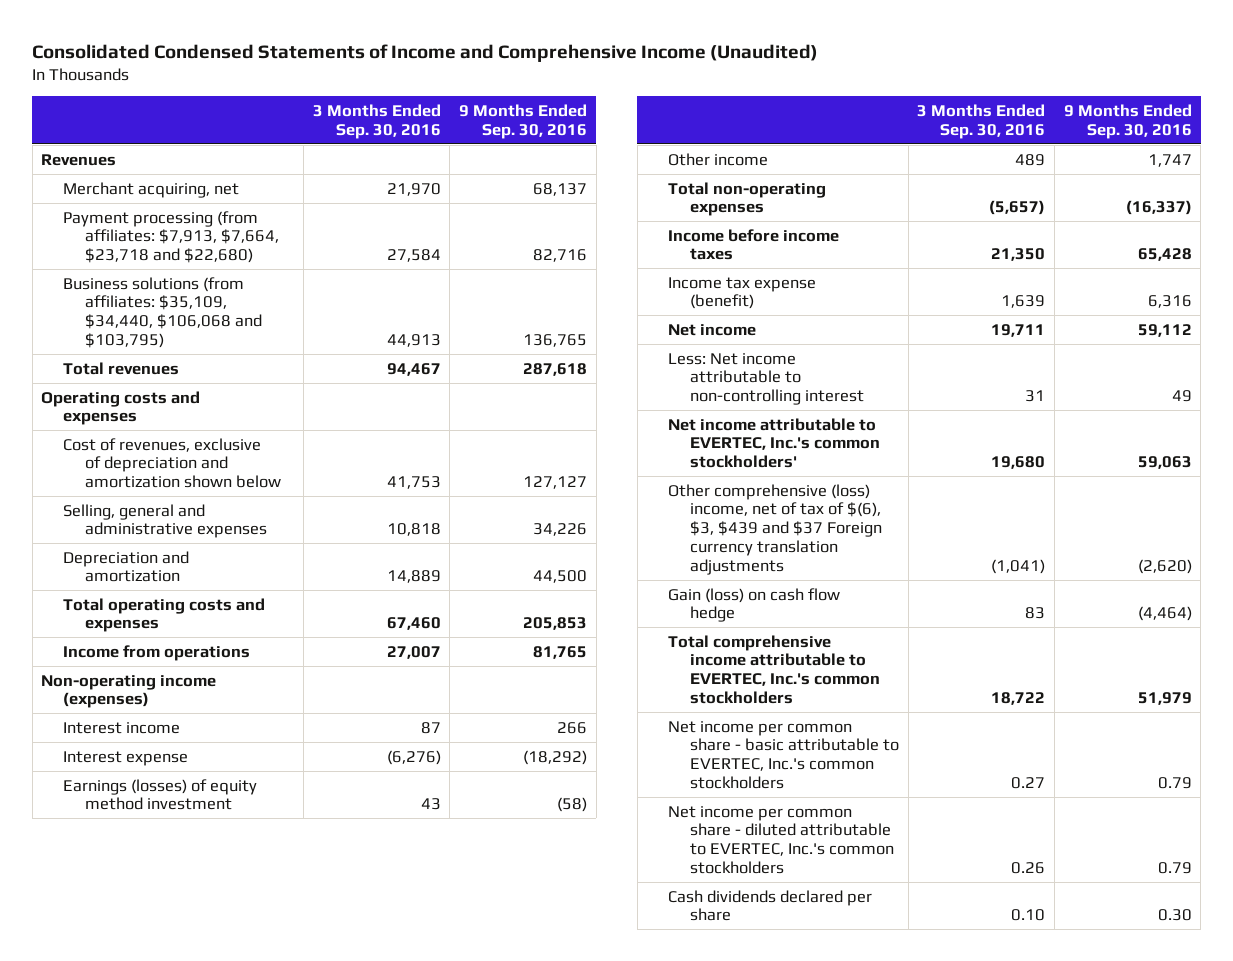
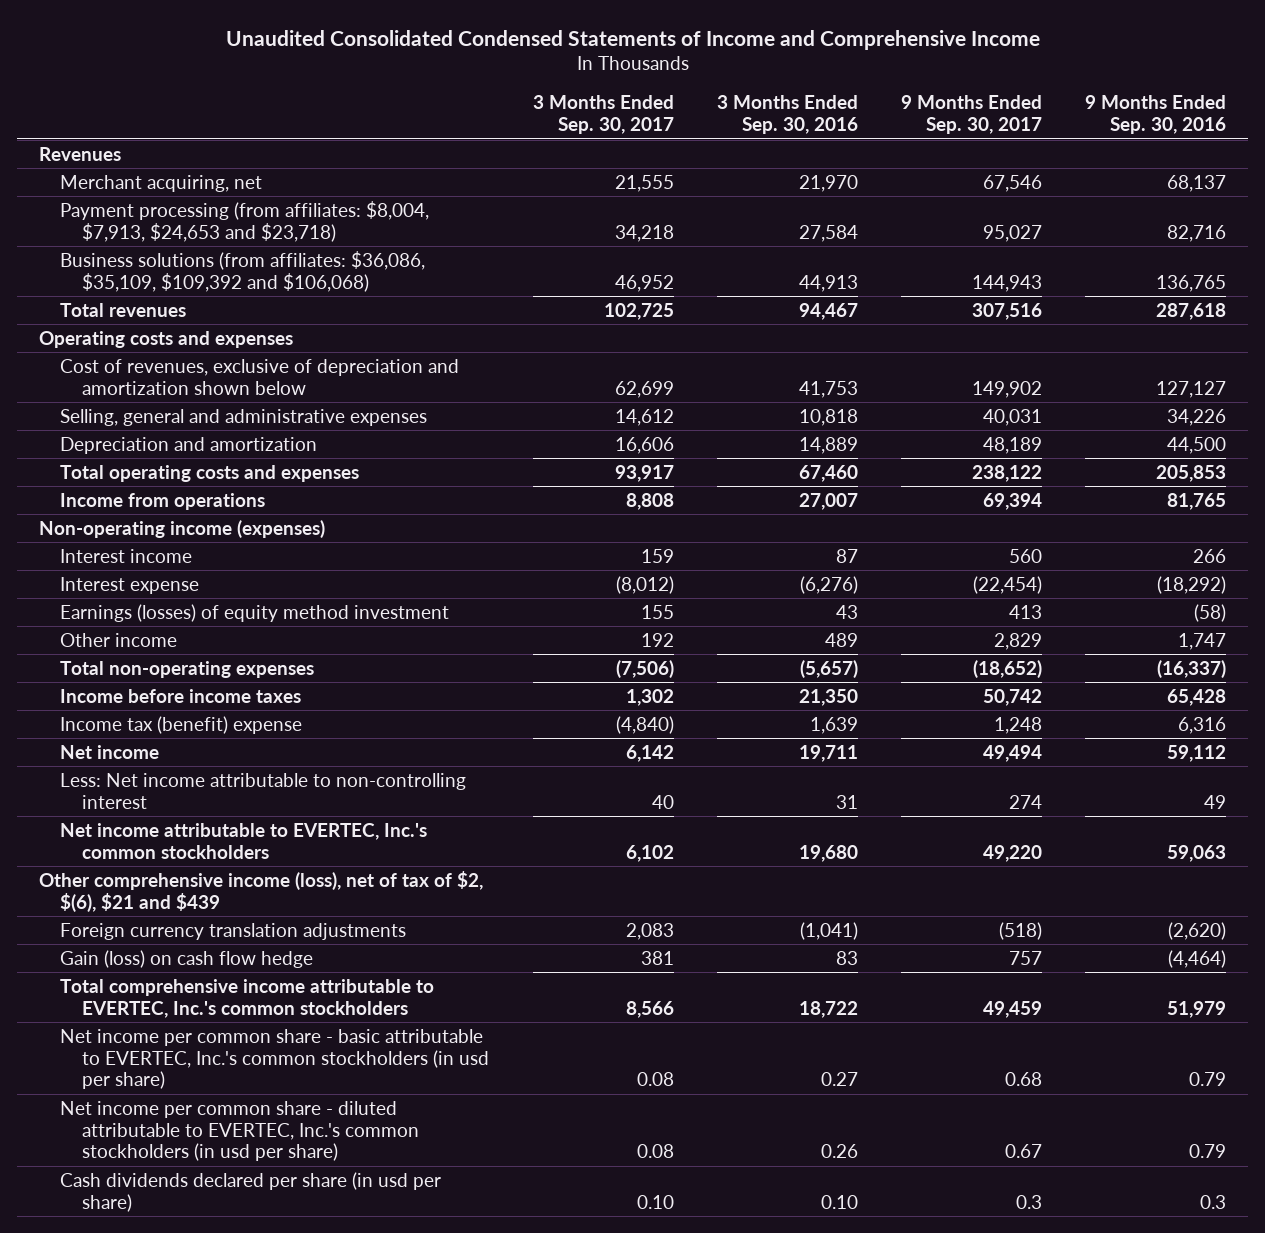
- Consolidated Condensed Statements of Income and Comprehensive Income (Unaudited)
+ Unaudited Consolidated Condensed Statements of Income and Comprehensive Income
- | 3 Months Ended Sep. 30, 2016 | 9 Months Ended Sep. 30, 2016
+ | 3 Months Ended Sep. 30, 2017 | 3 Months Ended Sep. 30, 2016 | 9 Months Ended Sep. 30, 2017 | 9 Months Ended Sep. 30, 2016
- Payment processing (from affiliates: $7,913, $7,664, $23,718 and $22,680) | 27,584 | 82,716
- Business solutions (from affiliates: $35,109, $34,440, $106,068 and $103,795) | 44,913 | 136,765
+ Payment processing (from affiliates: $8,004, $7,913, $24,653 and $23,718) | 34,218 | 27,584 | 95,027 | 82,716
+ Business solutions (from affiliates: $36,086, $35,109, $109,392 and $106,068) | 46,952 | 44,913 | 144,943 | 136,765
- Income tax expense (benefit) | 1,639 | 6,316
+ Income tax (benefit) expense | (4,840) | 1,639 | 1,248 | 6,316
- Net income attributable to EVERTEC, Inc.'s common stockholders' | 19,680 | 59,063
- Other comprehensive (loss) income, net of tax of $(6), $3, $439 and $37 Foreign currency translation adjustments | (1,041) | (2,620)
+ Net income attributable to EVERTEC, Inc.'s common stockholders | 6,102 | 19,680 | 49,220 | 59,063
+ Other comprehensive income (loss), net of tax of $2, $(6), $21 and $439
+ Foreign currency translation adjustments | 2,083 | (1,041) | (518) | (2,620)
- Net income per common share - basic attributable to EVERTEC, Inc.'s common stockholders | 0.27 | 0.79
- Net income per common share - diluted attributable to EVERTEC, Inc.'s common stockholders | 0.26 | 0.79
- Cash dividends declared per share | 0.10 | 0.30
+ Net income per common share - basic attributable to EVERTEC, Inc.'s common stockholders (in usd per share) | 0.08 | 0.27 | 0.68 | 0.79
+ Net income per common share - diluted attributable to EVERTEC, Inc.'s common stockholders (in usd per share) | 0.08 | 0.26 | 0.67 | 0.79
+ Cash dividends declared per share (in usd per share) | 0.10 | 0.10 | 0.3 | 0.3

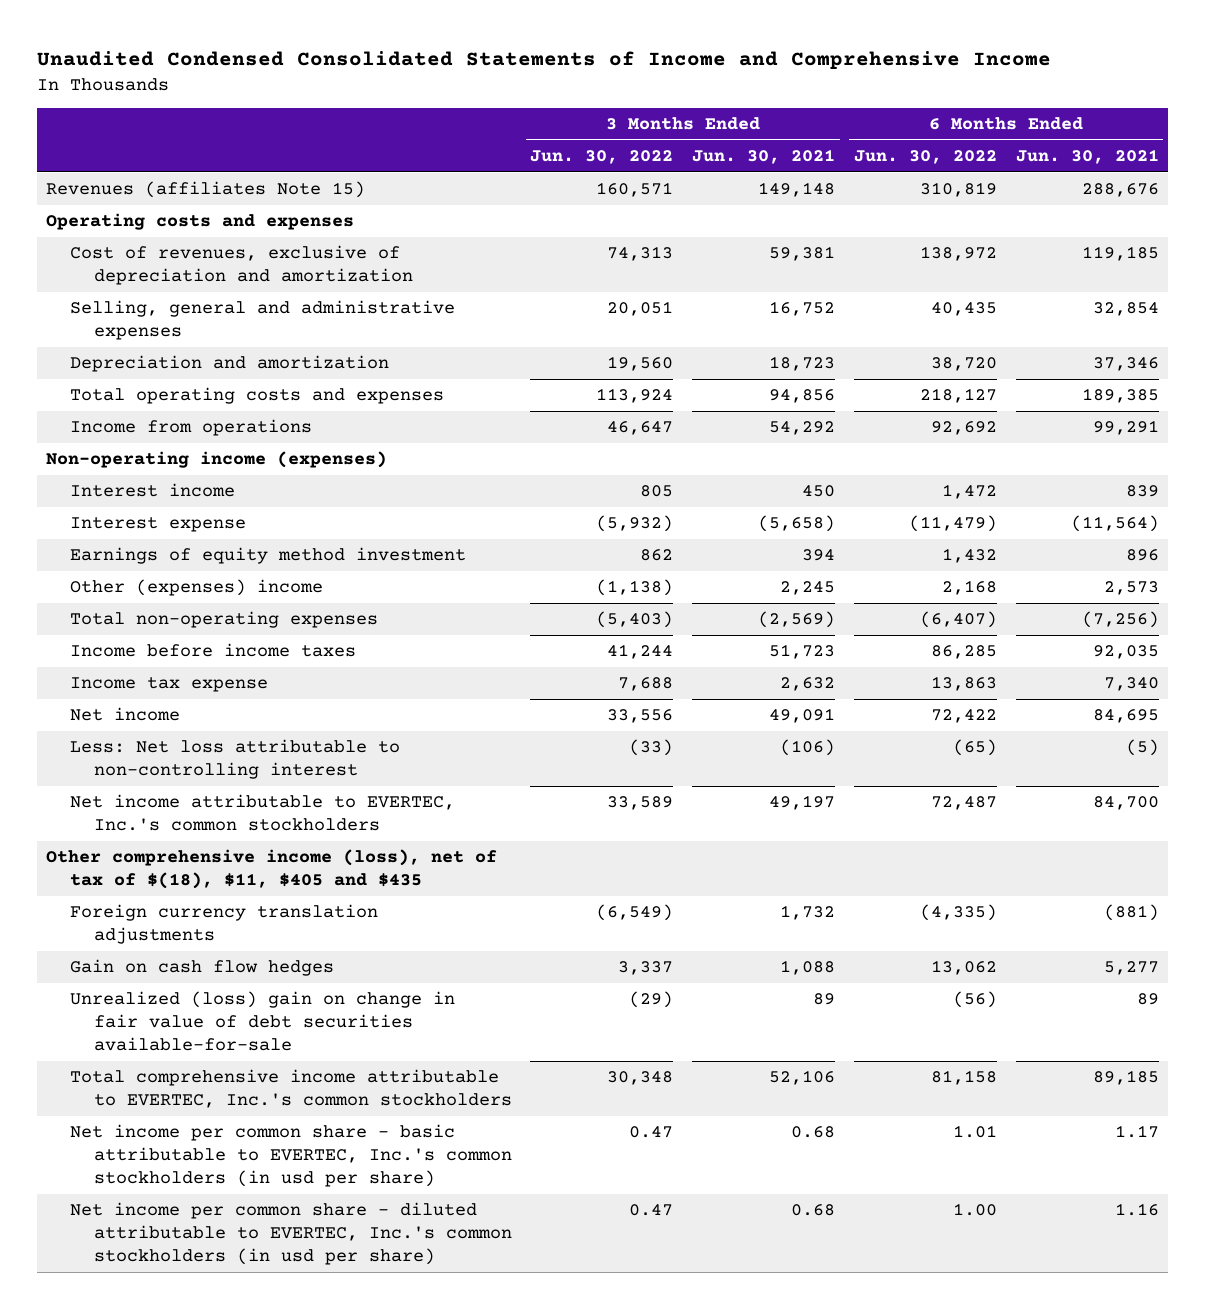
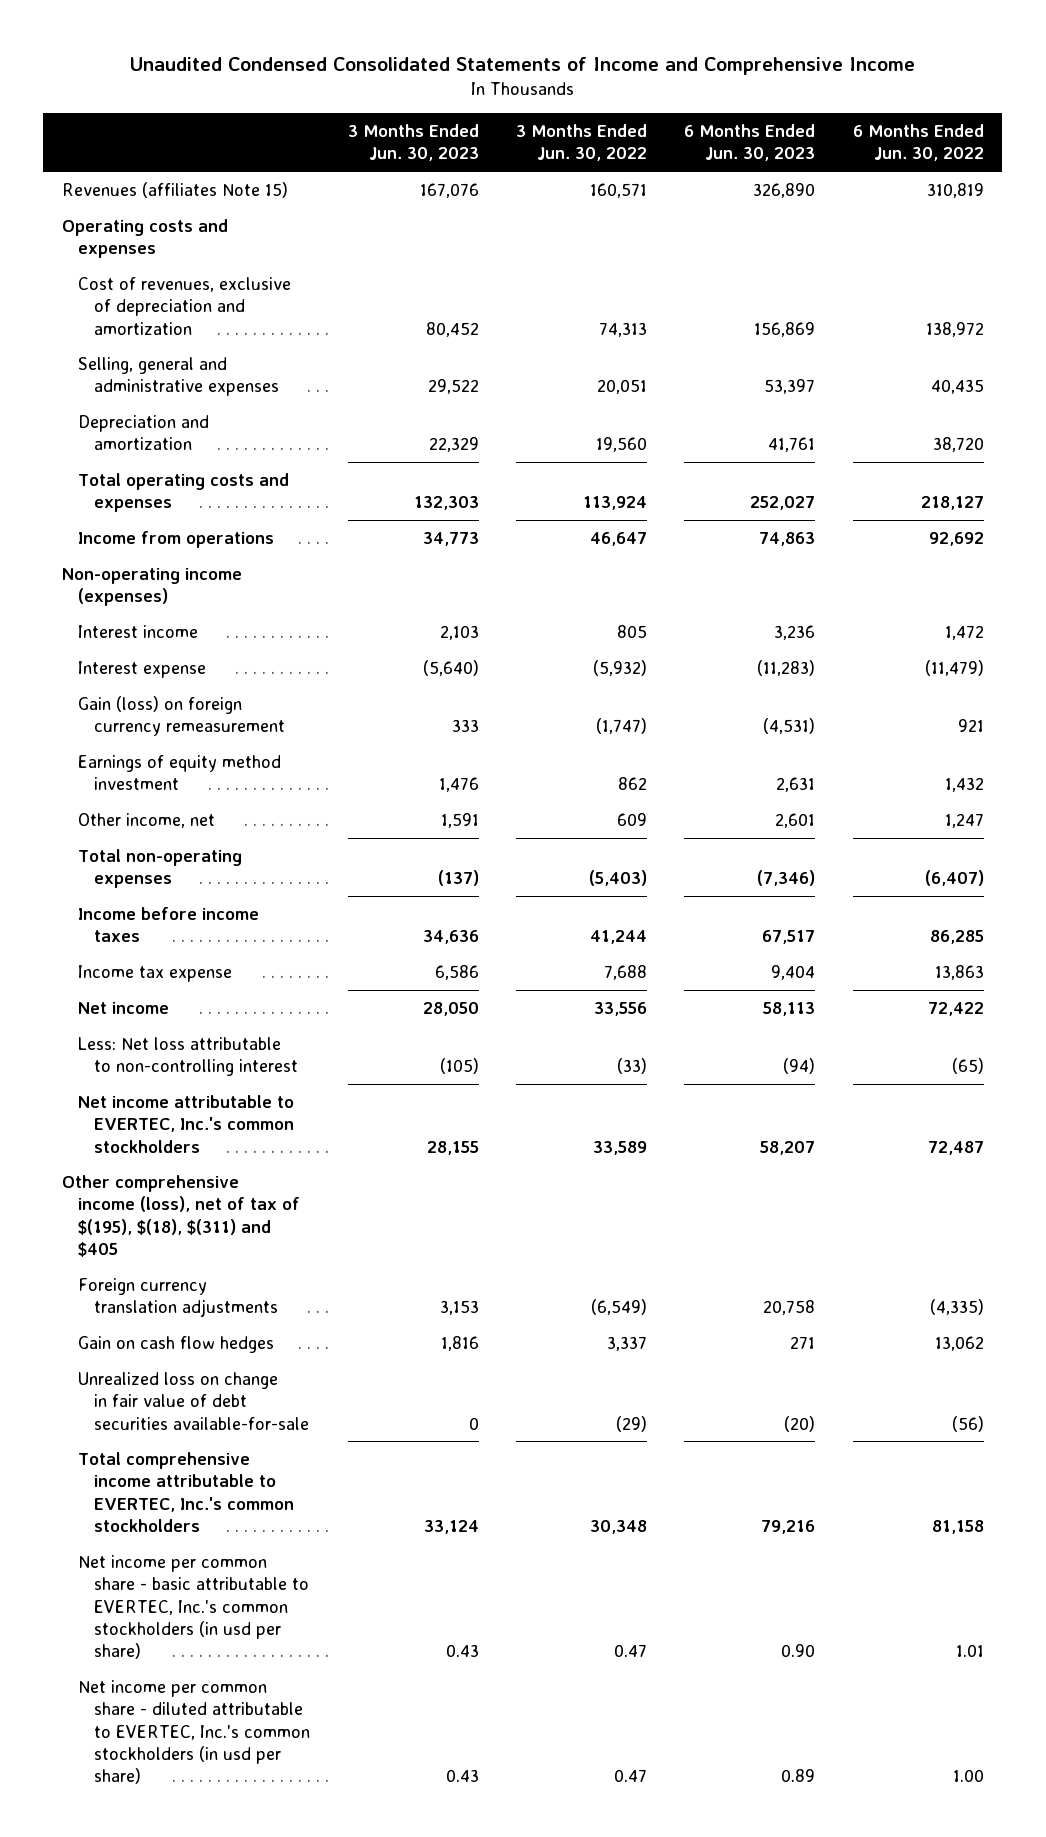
- | 3 Months Ended Jun. 30, 2022 | 3 Months Ended Jun. 30, 2021 | 6 Months Ended Jun. 30, 2022 | 6 Months Ended Jun. 30, 2021
+ | 3 Months Ended Jun. 30, 2023 | 3 Months Ended Jun. 30, 2022 | 6 Months Ended Jun. 30, 2023 | 6 Months Ended Jun. 30, 2022
+ Gain (loss) on foreign currency remeasurement | 333 | (1,747) | (4,531) | 921
- Other (expenses) income | (1,138) | 2,245 | 2,168 | 2,573
+ Other income, net | 1,591 | 609 | 2,601 | 1,247
- Other comprehensive income (loss), net of tax of $(18), $11, $405 and $435
+ Other comprehensive income (loss), net of tax of $(195), $(18), $(311) and $405
- Unrealized (loss) gain on change in fair value of debt securities available-for-sale | (29) | 89 | (56) | 89
+ Unrealized loss on change in fair value of debt securities available-for-sale | 0 | (29) | (20) | (56)

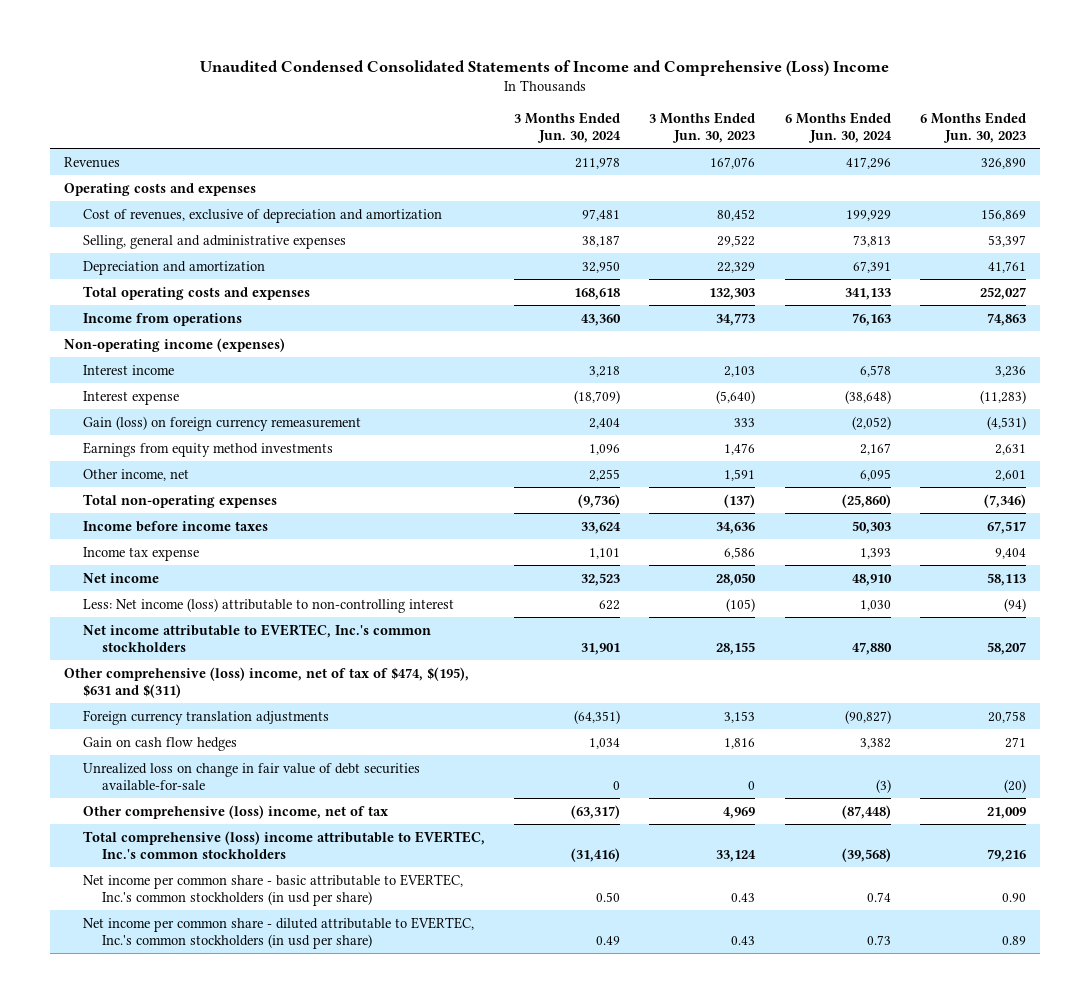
- Unaudited Condensed Consolidated Statements of Income and Comprehensive Income
+ Unaudited Condensed Consolidated Statements of Income and Comprehensive (Loss) Income
- | 3 Months Ended Jun. 30, 2023 | 3 Months Ended Jun. 30, 2022 | 6 Months Ended Jun. 30, 2023 | 6 Months Ended Jun. 30, 2022
+ | 3 Months Ended Jun. 30, 2024 | 3 Months Ended Jun. 30, 2023 | 6 Months Ended Jun. 30, 2024 | 6 Months Ended Jun. 30, 2023
- Revenues (affiliates Note 15) | 167,076 | 160,571 | 326,890 | 310,819
+ Revenues | 211,978 | 167,076 | 417,296 | 326,890
- Earnings of equity method investment | 1,476 | 862 | 2,631 | 1,432
+ Earnings from equity method investments | 1,096 | 1,476 | 2,167 | 2,631
- Less: Net loss attributable to non-controlling interest | (105) | (33) | (94) | (65)
+ Less: Net income (loss) attributable to non-controlling interest | 622 | (105) | 1,030 | (94)
- Other comprehensive income (loss), net of tax of $(195), $(18), $(311) and $405
+ Other comprehensive (loss) income, net of tax of $474, $(195), $631 and $(311)
- Total comprehensive income attributable to EVERTEC, Inc.'s common stockholders | 33,124 | 30,348 | 79,216 | 81,158
+ Other comprehensive (loss) income, net of tax | (63,317) | 4,969 | (87,448) | 21,009
+ Total comprehensive (loss) income attributable to EVERTEC, Inc.'s common stockholders | (31,416) | 33,124 | (39,568) | 79,216

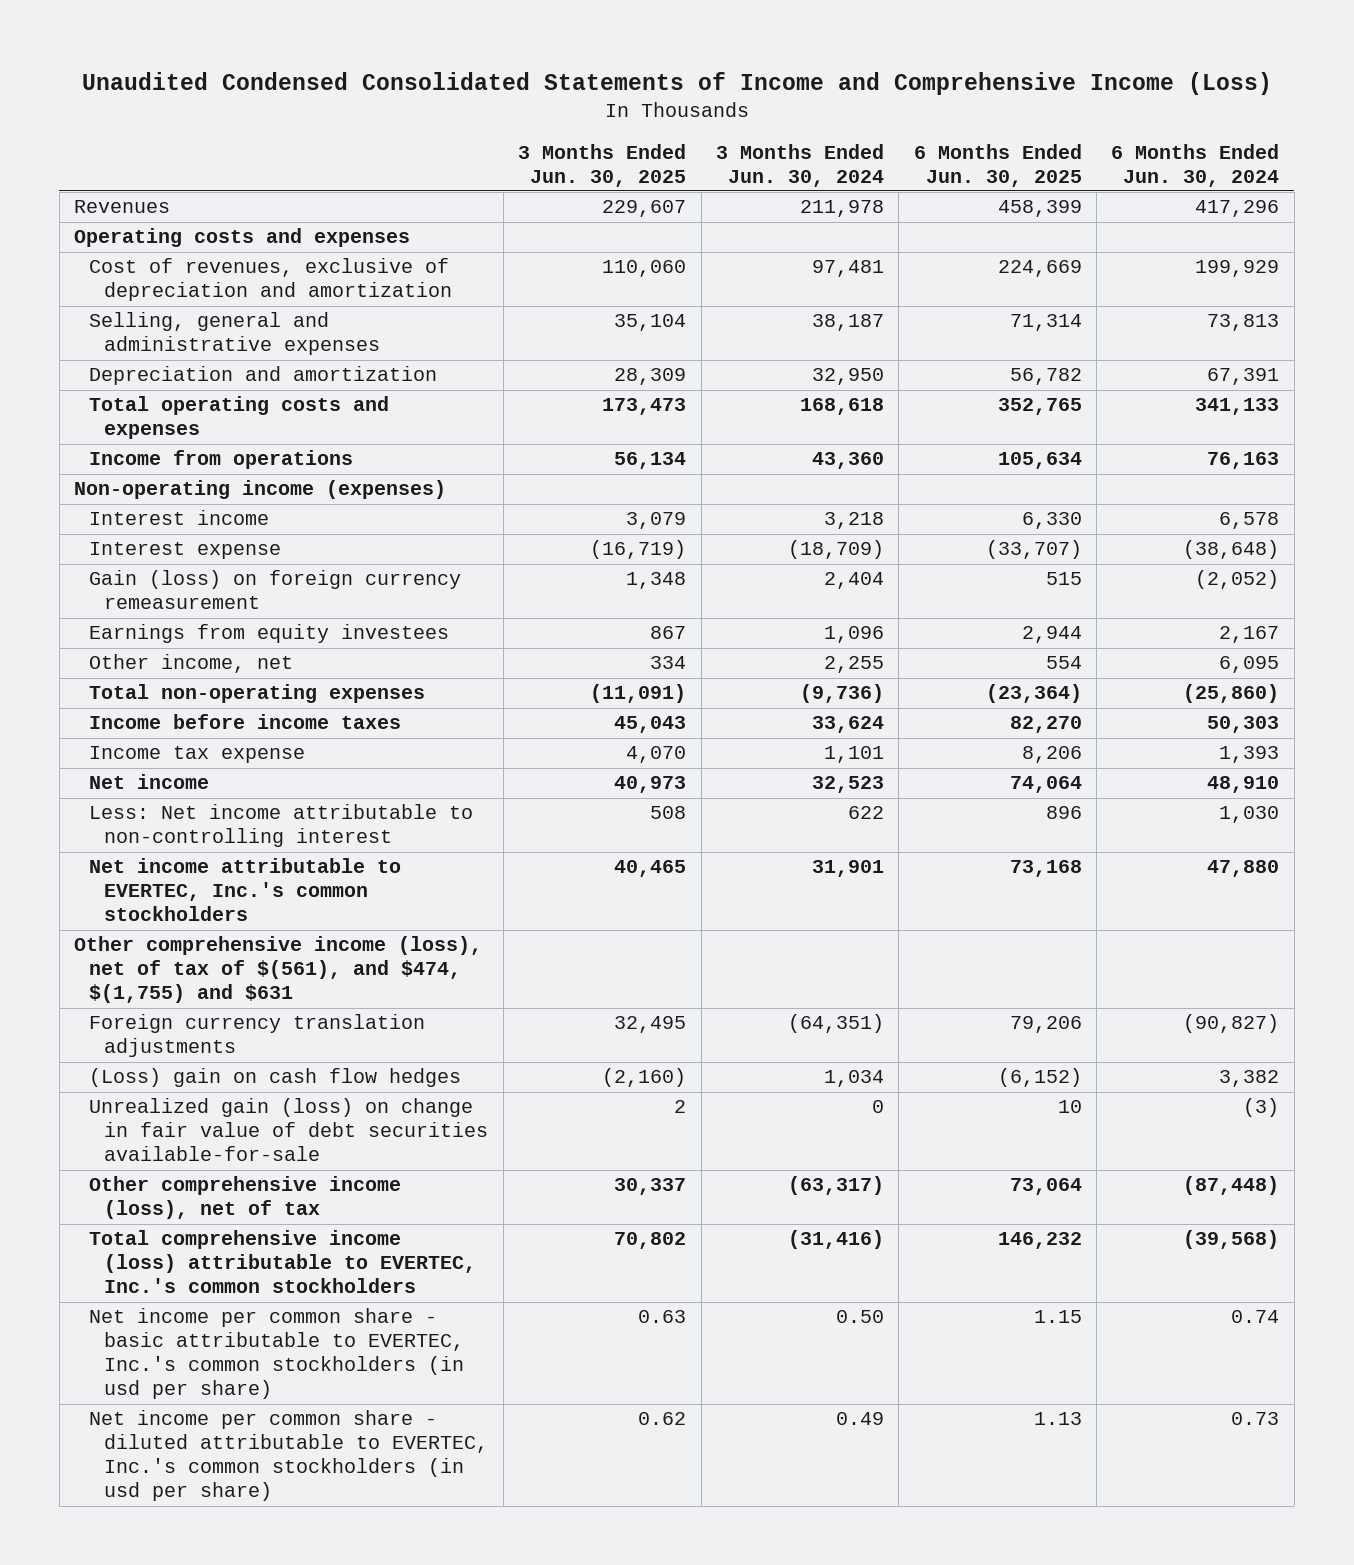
- Unaudited Condensed Consolidated Statements of Income and Comprehensive (Loss) Income
+ Unaudited Condensed Consolidated Statements of Income and Comprehensive Income (Loss)
- | 3 Months Ended Jun. 30, 2024 | 3 Months Ended Jun. 30, 2023 | 6 Months Ended Jun. 30, 2024 | 6 Months Ended Jun. 30, 2023
+ | 3 Months Ended Jun. 30, 2025 | 3 Months Ended Jun. 30, 2024 | 6 Months Ended Jun. 30, 2025 | 6 Months Ended Jun. 30, 2024
- Earnings from equity method investments | 1,096 | 1,476 | 2,167 | 2,631
+ Earnings from equity investees | 867 | 1,096 | 2,944 | 2,167
- Less: Net income (loss) attributable to non-controlling interest | 622 | (105) | 1,030 | (94)
+ Less: Net income attributable to non-controlling interest | 508 | 622 | 896 | 1,030
- Other comprehensive (loss) income, net of tax of $474, $(195), $631 and $(311)
+ Other comprehensive income (loss), net of tax of $(561), and $474, $(1,755) and $631
- Gain on cash flow hedges | 1,034 | 1,816 | 3,382 | 271
- Unrealized loss on change in fair value of debt securities available-for-sale | 0 | 0 | (3) | (20)
- Other comprehensive (loss) income, net of tax | (63,317) | 4,969 | (87,448) | 21,009
- Total comprehensive (loss) income attributable to EVERTEC, Inc.'s common stockholders | (31,416) | 33,124 | (39,568) | 79,216
+ (Loss) gain on cash flow hedges | (2,160) | 1,034 | (6,152) | 3,382
+ Unrealized gain (loss) on change in fair value of debt securities available-for-sale | 2 | 0 | 10 | (3)
+ Other comprehensive income (loss), net of tax | 30,337 | (63,317) | 73,064 | (87,448)
+ Total comprehensive income (loss) attributable to EVERTEC, Inc.'s common stockholders | 70,802 | (31,416) | 146,232 | (39,568)

